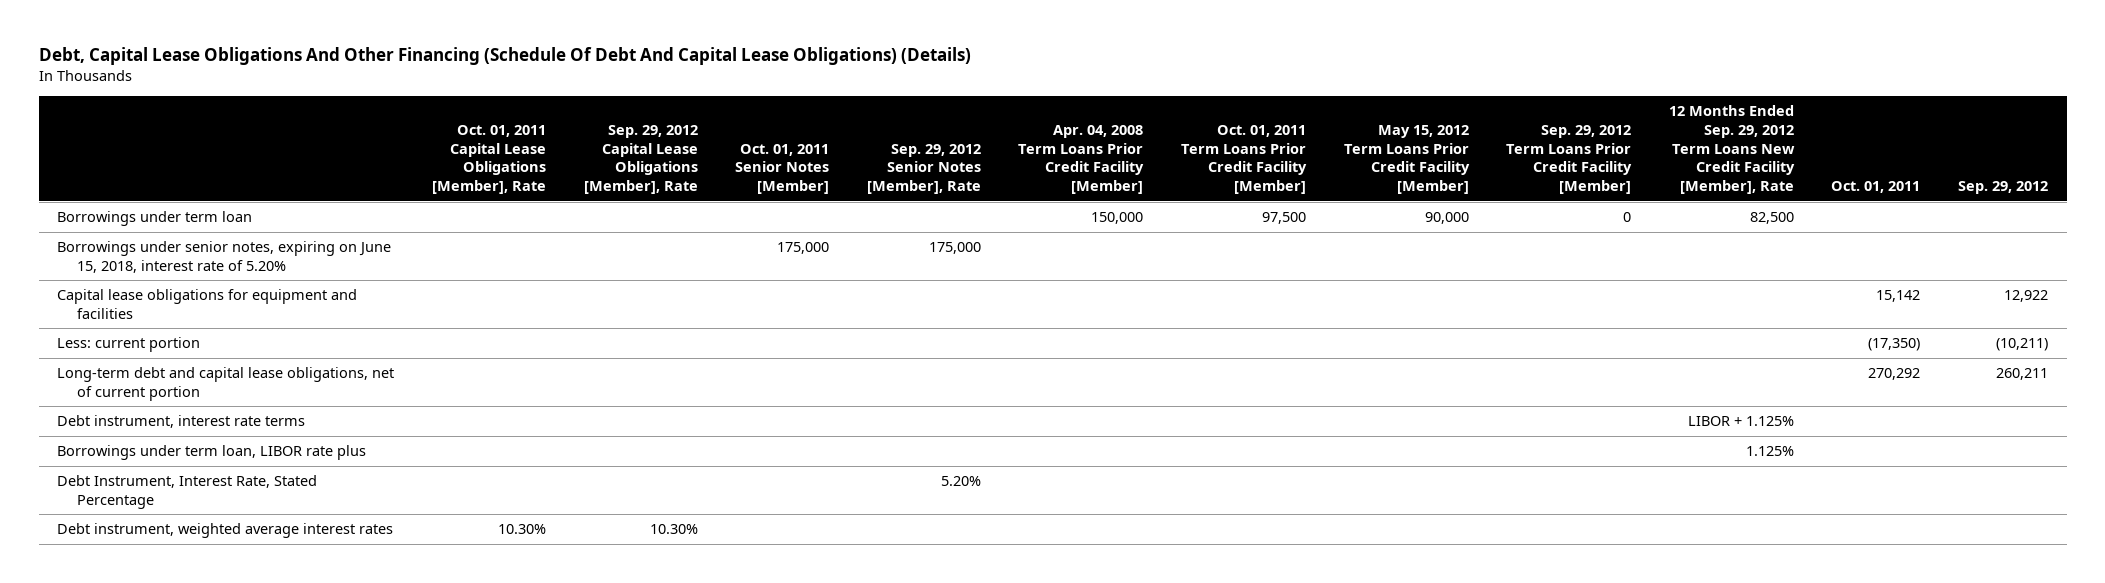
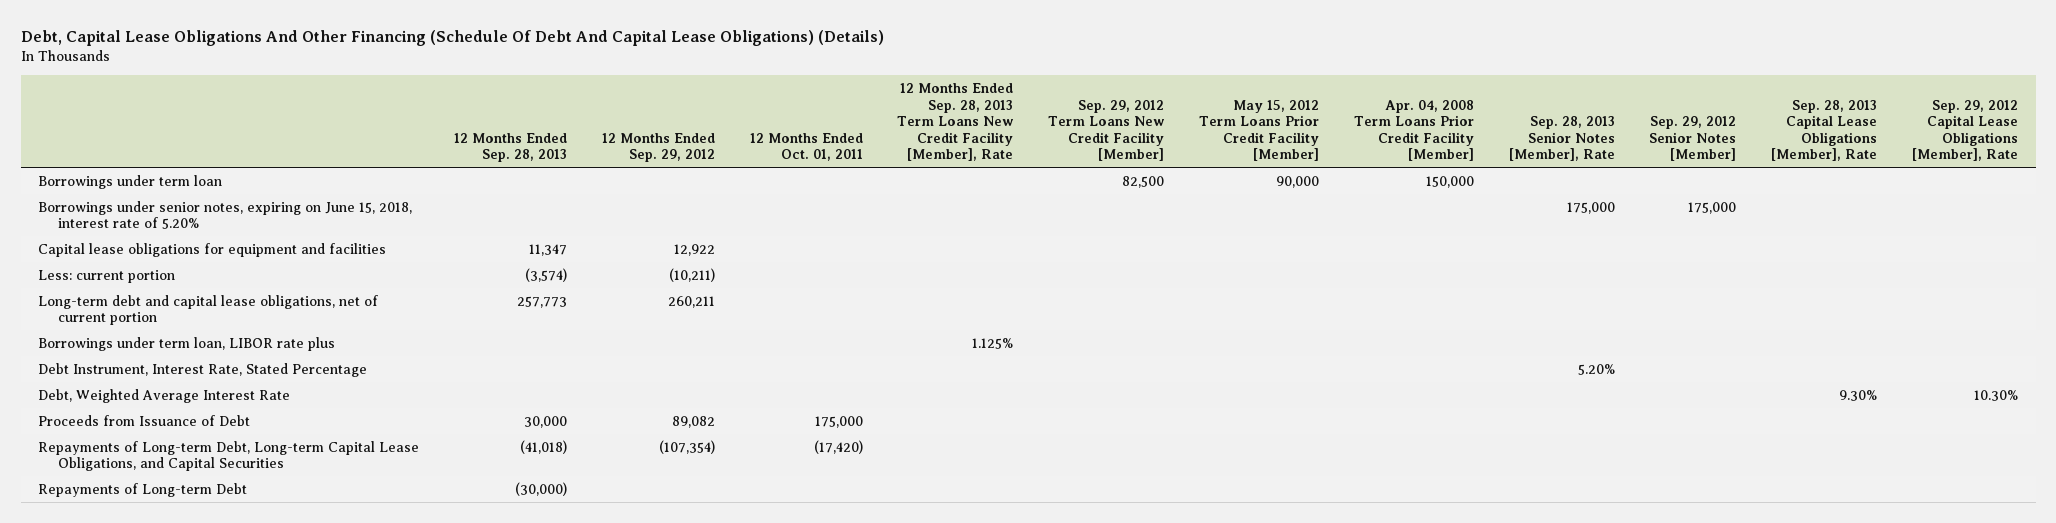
- | Oct. 01, 2011 Capital Lease Obligations [Member], Rate | Sep. 29, 2012 Capital Lease Obligations [Member], Rate | Oct. 01, 2011 Senior Notes [Member] | Sep. 29, 2012 Senior Notes [Member], Rate | Apr. 04, 2008 Term Loans Prior Credit Facility [Member] | Oct. 01, 2011 Term Loans Prior Credit Facility [Member] | May 15, 2012 Term Loans Prior Credit Facility [Member] | Sep. 29, 2012 Term Loans Prior Credit Facility [Member] | 12 Months Ended Sep. 29, 2012 Term Loans New Credit Facility [Member], Rate | Oct. 01, 2011 | Sep. 29, 2012
+ | 12 Months Ended Sep. 28, 2013 | 12 Months Ended Sep. 29, 2012 | 12 Months Ended Oct. 01, 2011 | 12 Months Ended Sep. 28, 2013 Term Loans New Credit Facility [Member], Rate | Sep. 29, 2012 Term Loans New Credit Facility [Member] | May 15, 2012 Term Loans Prior Credit Facility [Member] | Apr. 04, 2008 Term Loans Prior Credit Facility [Member] | Sep. 28, 2013 Senior Notes [Member], Rate | Sep. 29, 2012 Senior Notes [Member] | Sep. 28, 2013 Capital Lease Obligations [Member], Rate | Sep. 29, 2012 Capital Lease Obligations [Member], Rate
- Debt instrument, interest rate terms | | | | | | | | | LIBOR + 1.125% | |
- Debt instrument, weighted average interest rates | 10.30% | 10.30% | | | | | | | | |
+ Debt, Weighted Average Interest Rate | | | | | | | | | | 9.30% | 10.30%
+ Proceeds from Issuance of Debt | 30,000 | 89,082 | 175,000 | | | | | | | |
+ Repayments of Long-term Debt, Long-term Capital Lease Obligations, and Capital Securities | (41,018) | (107,354) | (17,420) | | | | | | | |
+ Repayments of Long-term Debt | (30,000) | | | | | | | | | |

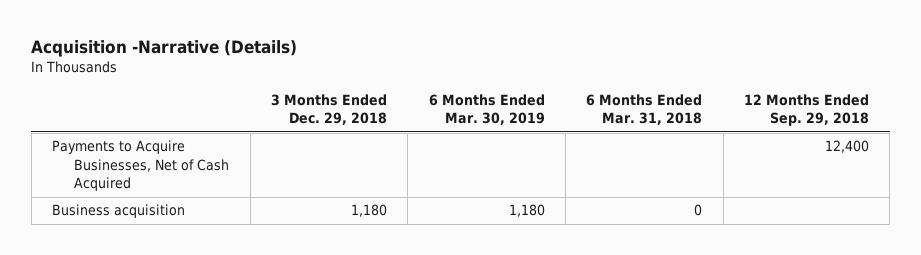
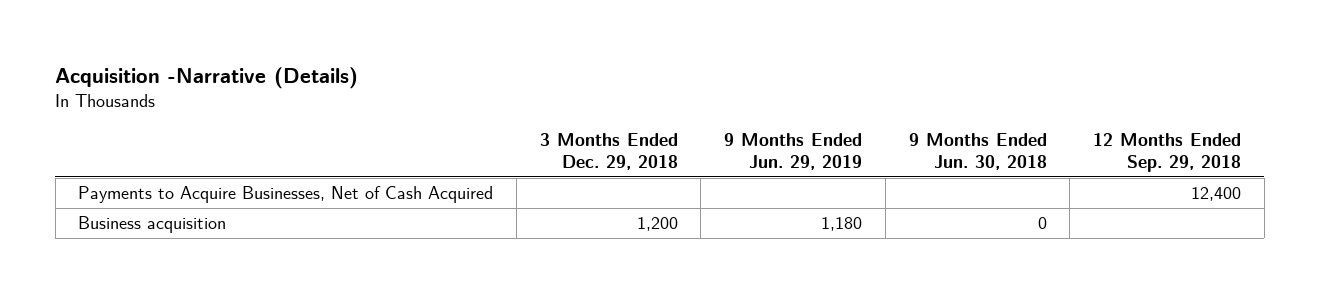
- | 3 Months Ended Dec. 29, 2018 | 6 Months Ended Mar. 30, 2019 | 6 Months Ended Mar. 31, 2018 | 12 Months Ended Sep. 29, 2018
+ | 3 Months Ended Dec. 29, 2018 | 9 Months Ended Jun. 29, 2019 | 9 Months Ended Jun. 30, 2018 | 12 Months Ended Sep. 29, 2018
- Business acquisition | 1,180 | 1,180 | 0 |
+ Business acquisition | 1,200 | 1,180 | 0 |

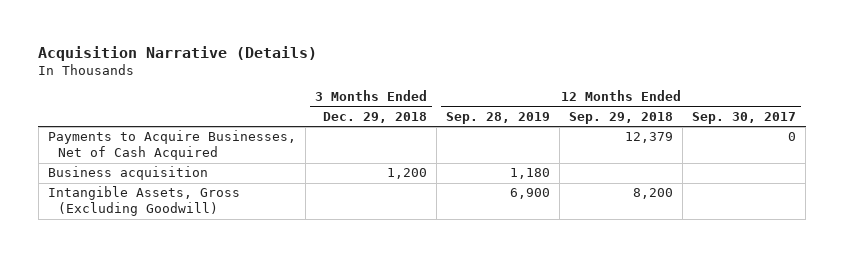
- Acquisition -Narrative (Details)
+ Acquisition Narrative (Details)
- | 3 Months Ended Dec. 29, 2018 | 9 Months Ended Jun. 29, 2019 | 9 Months Ended Jun. 30, 2018 | 12 Months Ended Sep. 29, 2018
+ | 3 Months Ended Dec. 29, 2018 | 12 Months Ended Sep. 28, 2019 | 12 Months Ended Sep. 29, 2018 | 12 Months Ended Sep. 30, 2017
- Payments to Acquire Businesses, Net of Cash Acquired | | | | 12,400
+ Payments to Acquire Businesses, Net of Cash Acquired | | | 12,379 | 0
+ Intangible Assets, Gross (Excluding Goodwill) | | 6,900 | 8,200 |

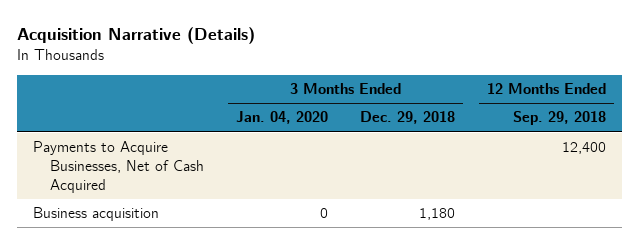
- | 3 Months Ended Dec. 29, 2018 | 12 Months Ended Sep. 28, 2019 | 12 Months Ended Sep. 29, 2018 | 12 Months Ended Sep. 30, 2017
+ | 3 Months Ended Jan. 04, 2020 | 3 Months Ended Dec. 29, 2018 | 12 Months Ended Sep. 29, 2018
- Payments to Acquire Businesses, Net of Cash Acquired | | | 12,379 | 0
- Business acquisition | 1,200 | 1,180 | |
- Intangible Assets, Gross (Excluding Goodwill) | | 6,900 | 8,200 |
+ Payments to Acquire Businesses, Net of Cash Acquired | | | 12,400
+ Business acquisition | 0 | 1,180 |

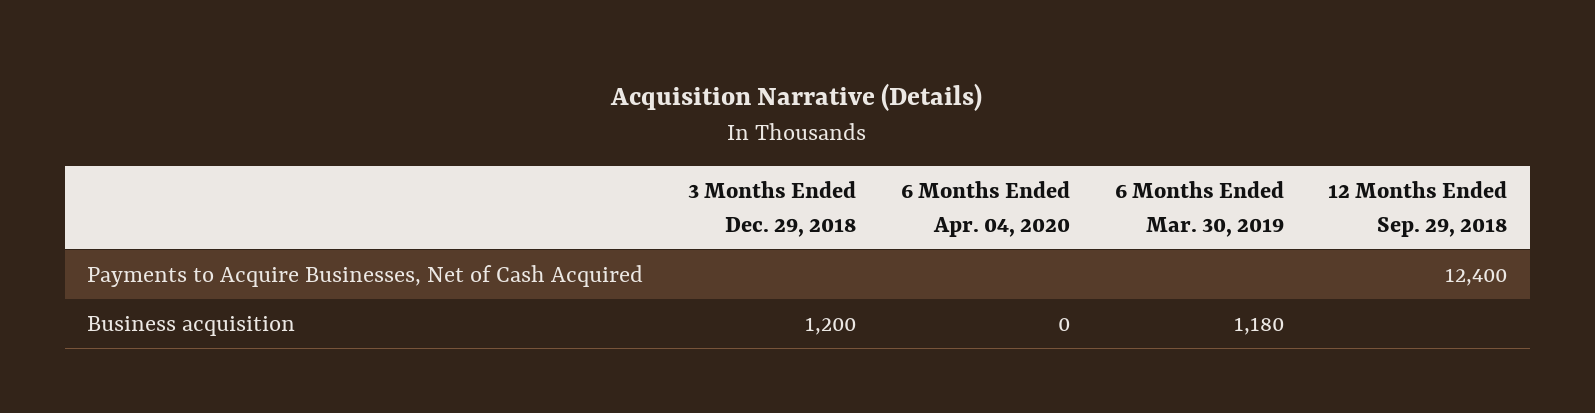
- | 3 Months Ended Jan. 04, 2020 | 3 Months Ended Dec. 29, 2018 | 12 Months Ended Sep. 29, 2018
+ | 3 Months Ended Dec. 29, 2018 | 6 Months Ended Apr. 04, 2020 | 6 Months Ended Mar. 30, 2019 | 12 Months Ended Sep. 29, 2018
- Business acquisition | 0 | 1,180 |
+ Business acquisition | 1,200 | 0 | 1,180 |

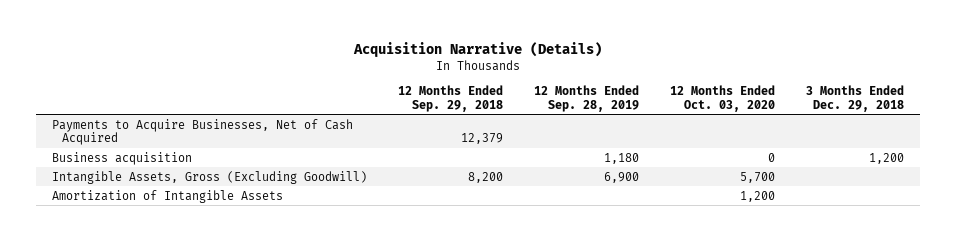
- | 3 Months Ended Dec. 29, 2018 | 6 Months Ended Apr. 04, 2020 | 6 Months Ended Mar. 30, 2019 | 12 Months Ended Sep. 29, 2018
+ | 12 Months Ended Sep. 29, 2018 | 12 Months Ended Sep. 28, 2019 | 12 Months Ended Oct. 03, 2020 | 3 Months Ended Dec. 29, 2018
- Payments to Acquire Businesses, Net of Cash Acquired | | | | 12,400
+ Payments to Acquire Businesses, Net of Cash Acquired | 12,379 | | |
+ Intangible Assets, Gross (Excluding Goodwill) | 8,200 | 6,900 | 5,700 |
+ Amortization of Intangible Assets | | | 1,200 |

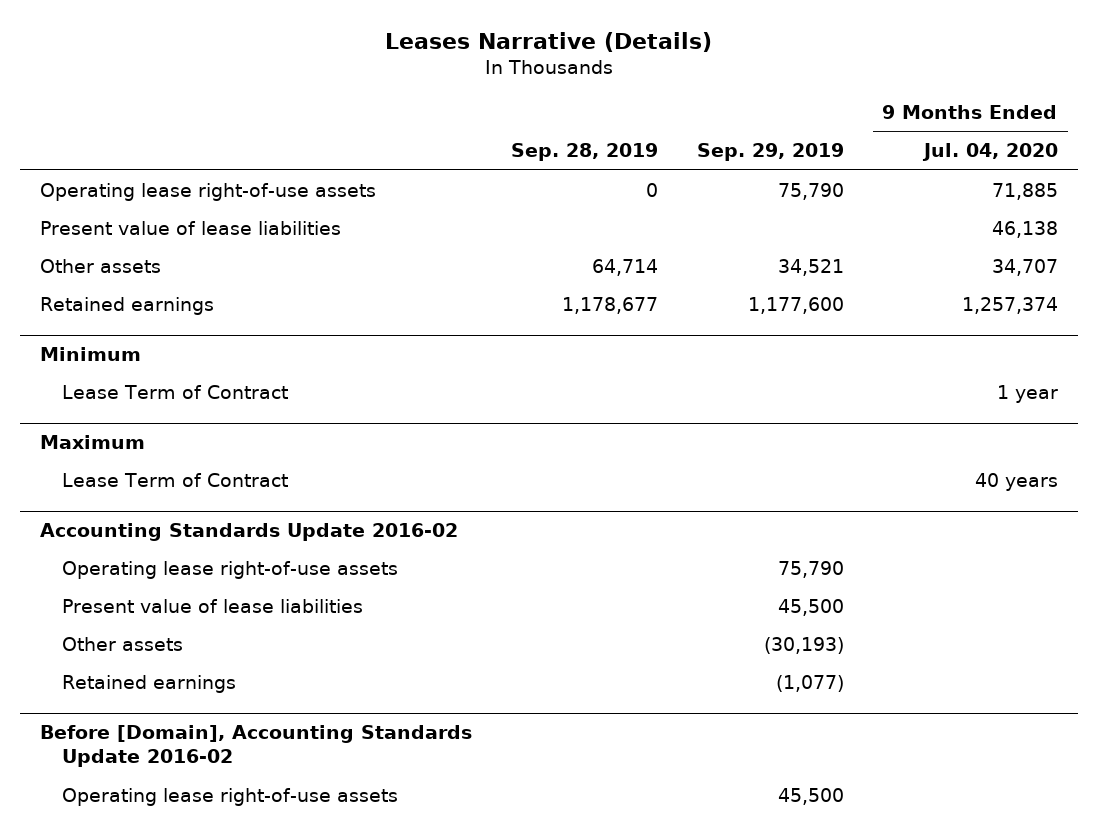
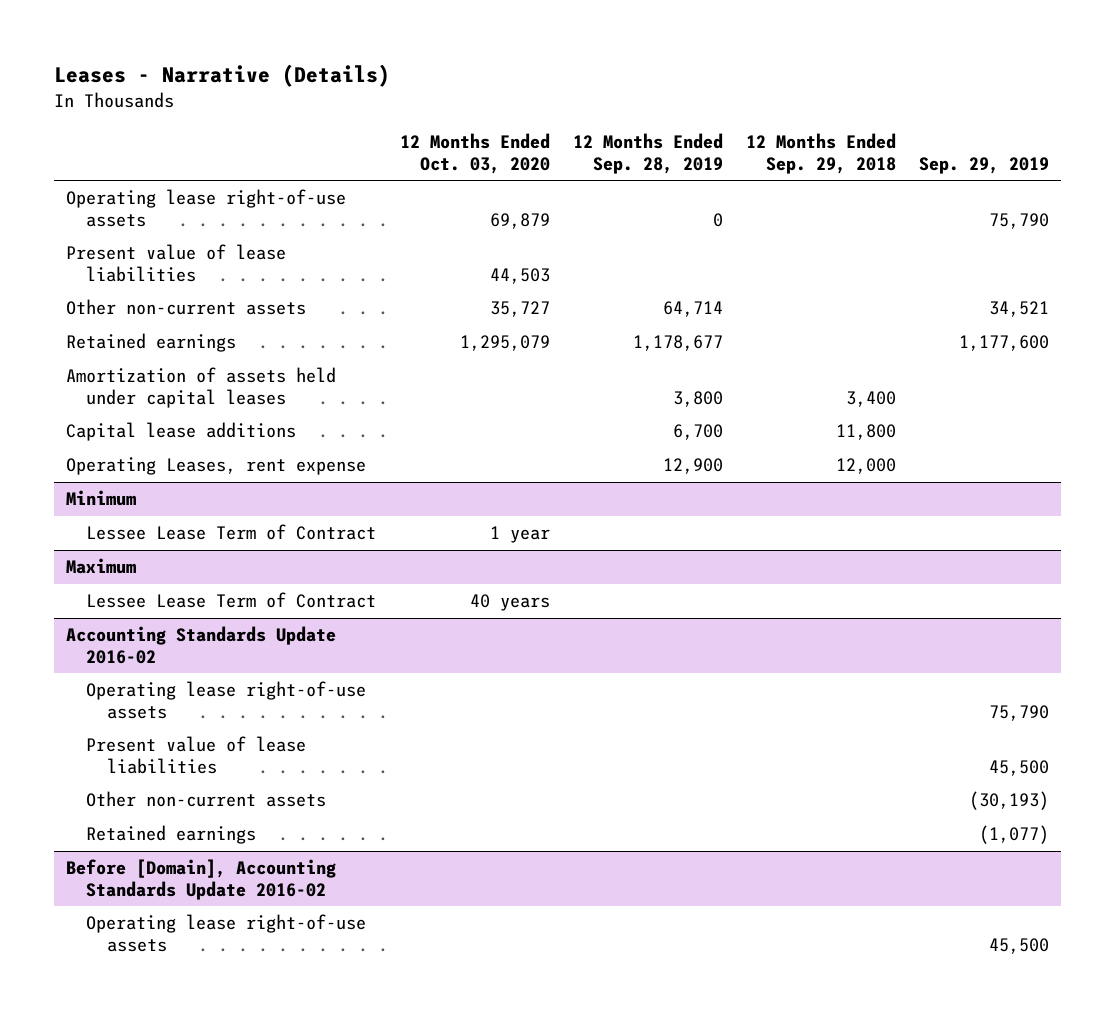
- Leases Narrative (Details)
+ Leases - Narrative (Details)
- | Sep. 28, 2019 | Sep. 29, 2019 | 9 Months Ended Jul. 04, 2020
+ | 12 Months Ended Oct. 03, 2020 | 12 Months Ended Sep. 28, 2019 | 12 Months Ended Sep. 29, 2018 | Sep. 29, 2019
- Other assets | 64,714 | 34,521 | 34,707
+ Other non-current assets | 35,727 | 64,714 | | 34,521
+ Amortization of assets held under capital leases | | 3,800 | 3,400 |
+ Capital lease additions | | 6,700 | 11,800 |
+ Operating Leases, rent expense | | 12,900 | 12,000 |
@ Minimum
- Lease Term of Contract | | | 1 year
+ Lessee Lease Term of Contract | 1 year | | |
@ Maximum
- Lease Term of Contract | | | 40 years
+ Lessee Lease Term of Contract | 40 years | | |
@ Accounting Standards Update 2016-02
- Other assets | | (30,193) |
+ Other non-current assets | | | | (30,193)

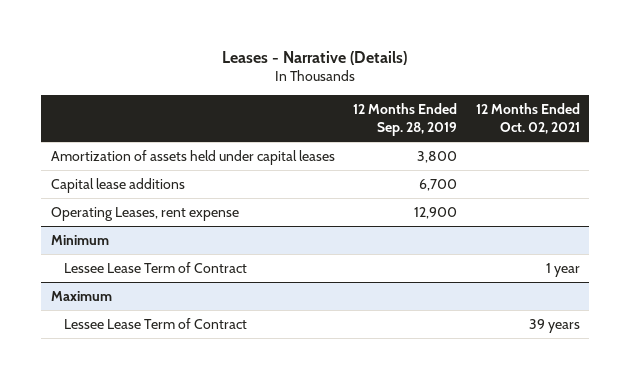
- | 12 Months Ended Oct. 03, 2020 | 12 Months Ended Sep. 28, 2019 | 12 Months Ended Sep. 29, 2018 | Sep. 29, 2019
+ | 12 Months Ended Sep. 28, 2019 | 12 Months Ended Oct. 02, 2021
- Operating lease right-of-use assets | 69,879 | 0 | | 75,790
- Present value of lease liabilities | 44,503 | | |
- Other non-current assets | 35,727 | 64,714 | | 34,521
- Retained earnings | 1,295,079 | 1,178,677 | | 1,177,600
- Accounting Standards Update 2016-02
- Operating lease right-of-use assets | | | | 75,790
- Present value of lease liabilities | | | | 45,500
- Other non-current assets | | | | (30,193)
- Retained earnings | | | | (1,077)
- Before [Domain], Accounting Standards Update 2016-02
- Operating lease right-of-use assets | | | | 45,500

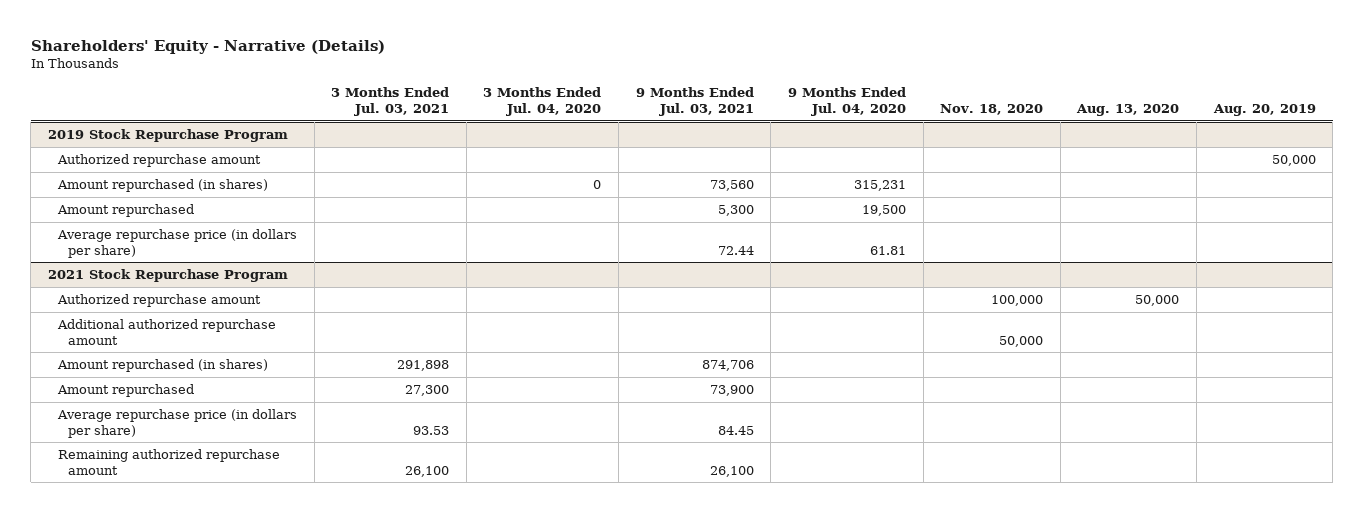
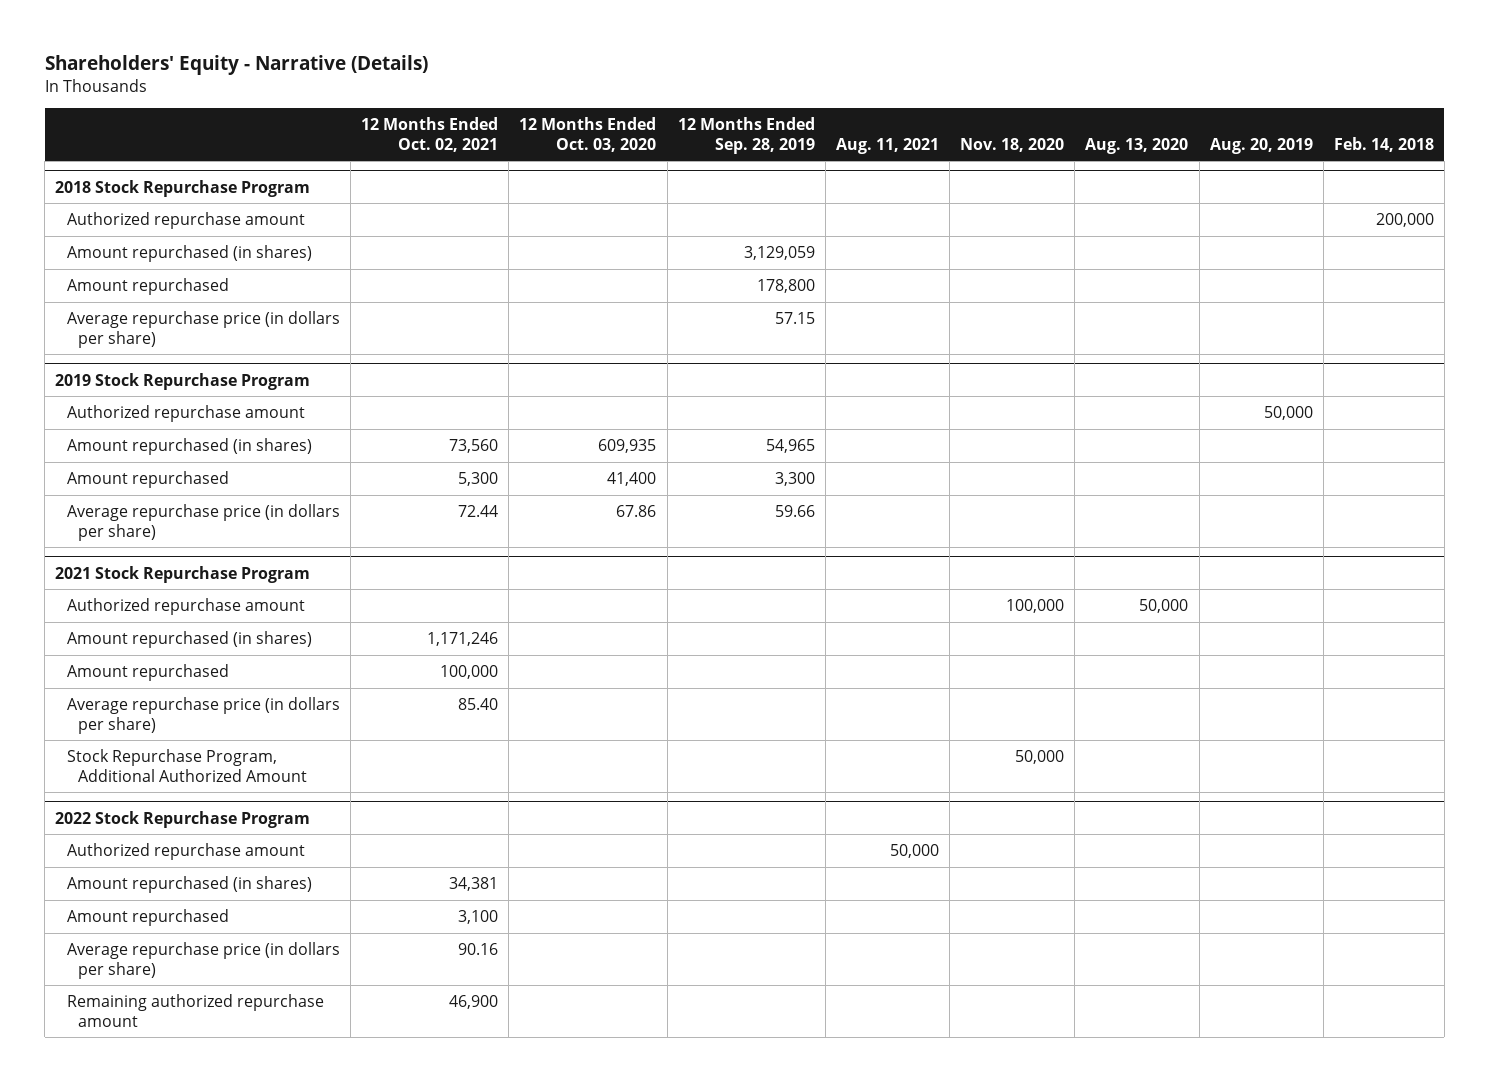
- | 3 Months Ended Jul. 03, 2021 | 3 Months Ended Jul. 04, 2020 | 9 Months Ended Jul. 03, 2021 | 9 Months Ended Jul. 04, 2020 | Nov. 18, 2020 | Aug. 13, 2020 | Aug. 20, 2019
+ | 12 Months Ended Oct. 02, 2021 | 12 Months Ended Oct. 03, 2020 | 12 Months Ended Sep. 28, 2019 | Aug. 11, 2021 | Nov. 18, 2020 | Aug. 13, 2020 | Aug. 20, 2019 | Feb. 14, 2018
+ 2018 Stock Repurchase Program
+ Authorized repurchase amount | | | | | | | | 200,000
+ Amount repurchased (in shares) | | | 3,129,059 | | | | |
+ Amount repurchased | | | 178,800 | | | | |
+ Average repurchase price (in dollars per share) | | | 57.15 | | | | |
@ 2021 Stock Repurchase Program
- Additional authorized repurchase amount | | | | | 50,000 | |
- Remaining authorized repurchase amount | 26,100 | | 26,100 | | | |
+ Stock Repurchase Program, Additional Authorized Amount | | | | | 50,000 | | |
+ 2022 Stock Repurchase Program
+ Authorized repurchase amount | | | | 50,000 | | | |
+ Amount repurchased (in shares) | 34,381 | | | | | | |
+ Amount repurchased | 3,100 | | | | | | |
+ Average repurchase price (in dollars per share) | 90.16 | | | | | | |
+ Remaining authorized repurchase amount | 46,900 | | | | | | |

